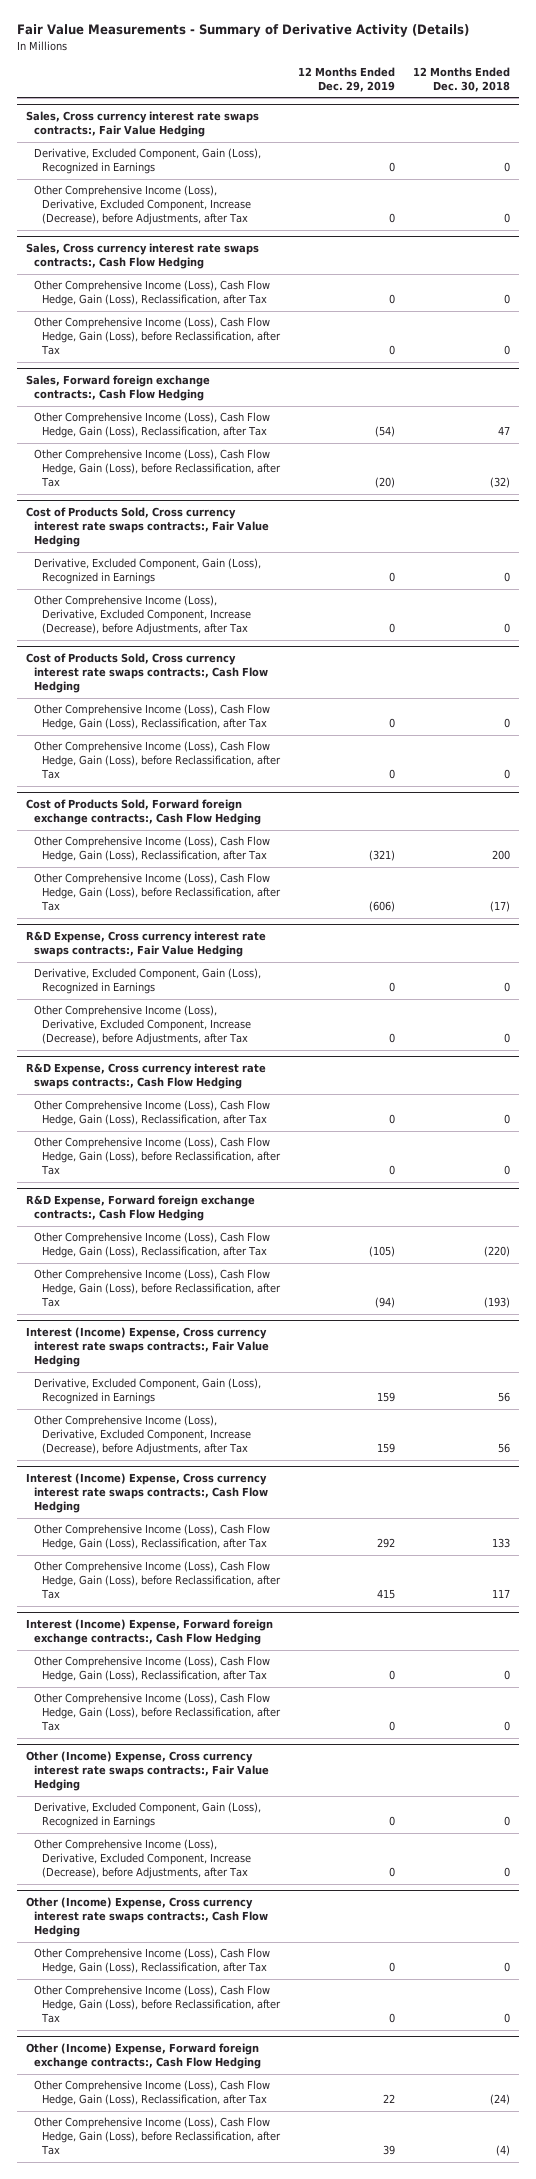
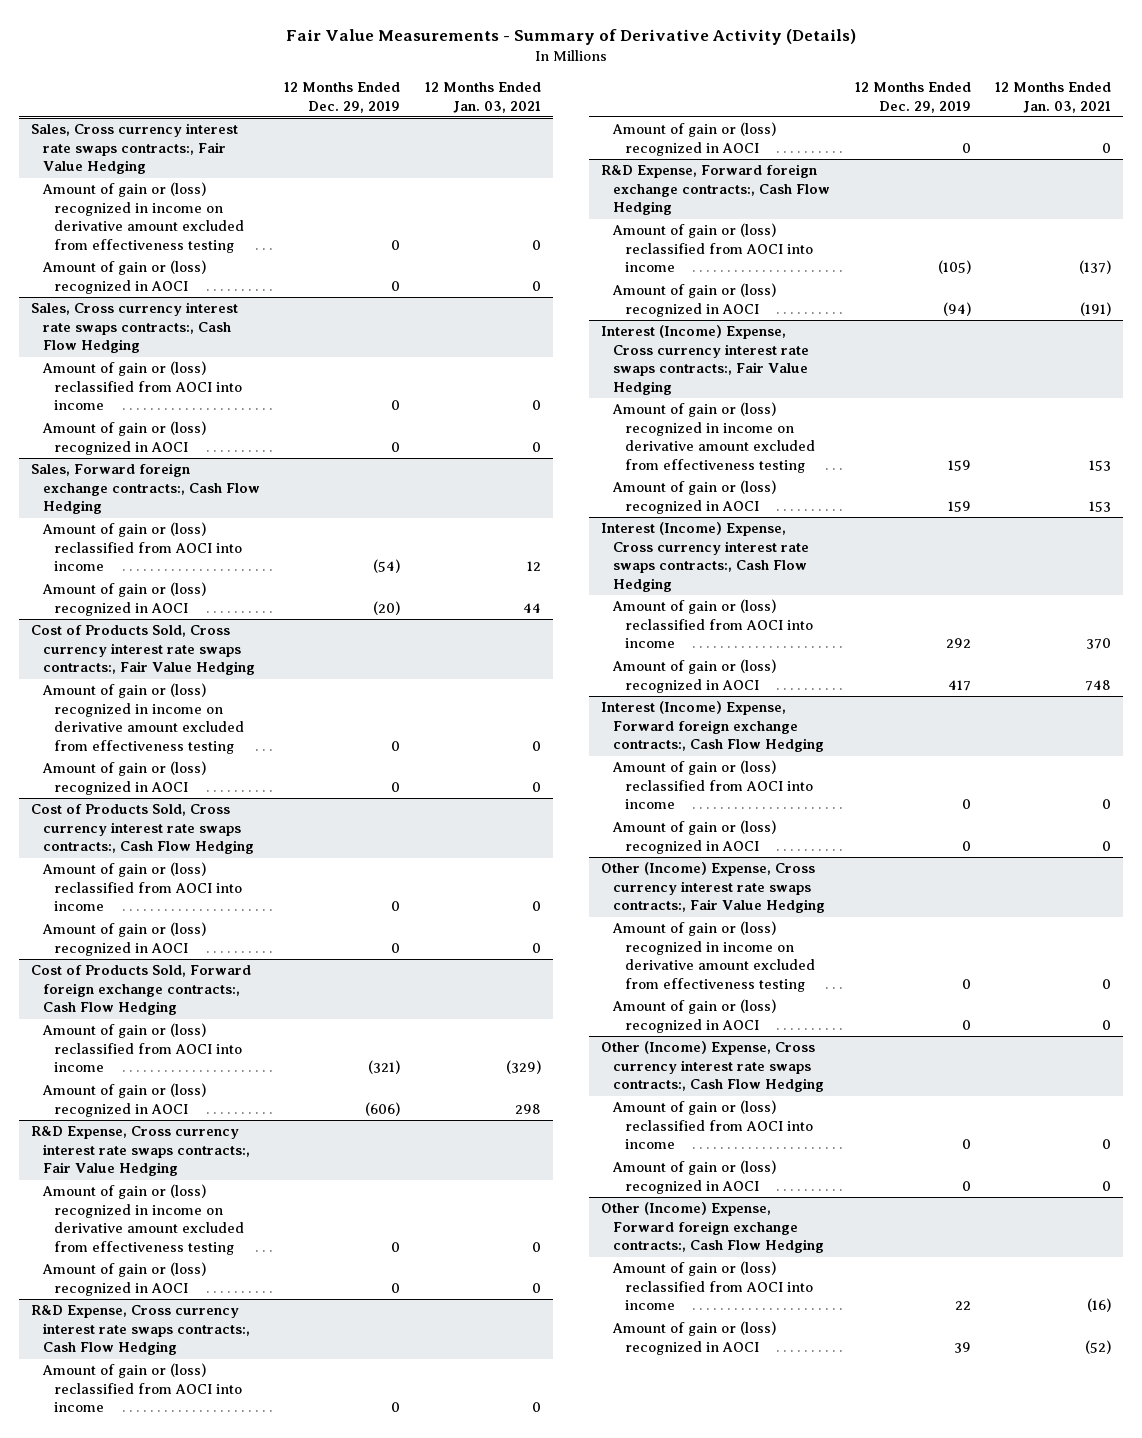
- | 12 Months Ended Dec. 29, 2019 | 12 Months Ended Dec. 30, 2018
+ | 12 Months Ended Dec. 29, 2019 | 12 Months Ended Jan. 03, 2021
@ Sales, Cross currency interest rate swaps contracts:, Fair Value Hedging
- Derivative, Excluded Component, Gain (Loss), Recognized in Earnings | 0 | 0
- Other Comprehensive Income (Loss), Derivative, Excluded Component, Increase (Decrease), before Adjustments, after Tax | 0 | 0
+ Amount of gain or (loss) recognized in income on derivative amount excluded from effectiveness testing | 0 | 0
+ Amount of gain or (loss) recognized in AOCI | 0 | 0
@ Sales, Cross currency interest rate swaps contracts:, Cash Flow Hedging
- Other Comprehensive Income (Loss), Cash Flow Hedge, Gain (Loss), Reclassification, after Tax | 0 | 0
- Other Comprehensive Income (Loss), Cash Flow Hedge, Gain (Loss), before Reclassification, after Tax | 0 | 0
+ Amount of gain or (loss) reclassified from AOCI into income | 0 | 0
+ Amount of gain or (loss) recognized in AOCI | 0 | 0
@ Sales, Forward foreign exchange contracts:, Cash Flow Hedging
- Other Comprehensive Income (Loss), Cash Flow Hedge, Gain (Loss), Reclassification, after Tax | (54) | 47
- Other Comprehensive Income (Loss), Cash Flow Hedge, Gain (Loss), before Reclassification, after Tax | (20) | (32)
+ Amount of gain or (loss) reclassified from AOCI into income | (54) | 12
+ Amount of gain or (loss) recognized in AOCI | (20) | 44
@ Cost of Products Sold, Cross currency interest rate swaps contracts:, Fair Value Hedging
- Derivative, Excluded Component, Gain (Loss), Recognized in Earnings | 0 | 0
- Other Comprehensive Income (Loss), Derivative, Excluded Component, Increase (Decrease), before Adjustments, after Tax | 0 | 0
+ Amount of gain or (loss) recognized in income on derivative amount excluded from effectiveness testing | 0 | 0
+ Amount of gain or (loss) recognized in AOCI | 0 | 0
@ Cost of Products Sold, Cross currency interest rate swaps contracts:, Cash Flow Hedging
- Other Comprehensive Income (Loss), Cash Flow Hedge, Gain (Loss), Reclassification, after Tax | 0 | 0
- Other Comprehensive Income (Loss), Cash Flow Hedge, Gain (Loss), before Reclassification, after Tax | 0 | 0
+ Amount of gain or (loss) reclassified from AOCI into income | 0 | 0
+ Amount of gain or (loss) recognized in AOCI | 0 | 0
@ Cost of Products Sold, Forward foreign exchange contracts:, Cash Flow Hedging
- Other Comprehensive Income (Loss), Cash Flow Hedge, Gain (Loss), Reclassification, after Tax | (321) | 200
- Other Comprehensive Income (Loss), Cash Flow Hedge, Gain (Loss), before Reclassification, after Tax | (606) | (17)
+ Amount of gain or (loss) reclassified from AOCI into income | (321) | (329)
+ Amount of gain or (loss) recognized in AOCI | (606) | 298
@ R&D Expense, Cross currency interest rate swaps contracts:, Fair Value Hedging
- Derivative, Excluded Component, Gain (Loss), Recognized in Earnings | 0 | 0
- Other Comprehensive Income (Loss), Derivative, Excluded Component, Increase (Decrease), before Adjustments, after Tax | 0 | 0
+ Amount of gain or (loss) recognized in income on derivative amount excluded from effectiveness testing | 0 | 0
+ Amount of gain or (loss) recognized in AOCI | 0 | 0
@ R&D Expense, Cross currency interest rate swaps contracts:, Cash Flow Hedging
- Other Comprehensive Income (Loss), Cash Flow Hedge, Gain (Loss), Reclassification, after Tax | 0 | 0
- Other Comprehensive Income (Loss), Cash Flow Hedge, Gain (Loss), before Reclassification, after Tax | 0 | 0
+ Amount of gain or (loss) reclassified from AOCI into income | 0 | 0
+ Amount of gain or (loss) recognized in AOCI | 0 | 0
@ R&D Expense, Forward foreign exchange contracts:, Cash Flow Hedging
- Other Comprehensive Income (Loss), Cash Flow Hedge, Gain (Loss), Reclassification, after Tax | (105) | (220)
- Other Comprehensive Income (Loss), Cash Flow Hedge, Gain (Loss), before Reclassification, after Tax | (94) | (193)
+ Amount of gain or (loss) reclassified from AOCI into income | (105) | (137)
+ Amount of gain or (loss) recognized in AOCI | (94) | (191)
@ Interest (Income) Expense, Cross currency interest rate swaps contracts:, Fair Value Hedging
- Derivative, Excluded Component, Gain (Loss), Recognized in Earnings | 159 | 56
- Other Comprehensive Income (Loss), Derivative, Excluded Component, Increase (Decrease), before Adjustments, after Tax | 159 | 56
+ Amount of gain or (loss) recognized in income on derivative amount excluded from effectiveness testing | 159 | 153
+ Amount of gain or (loss) recognized in AOCI | 159 | 153
@ Interest (Income) Expense, Cross currency interest rate swaps contracts:, Cash Flow Hedging
- Other Comprehensive Income (Loss), Cash Flow Hedge, Gain (Loss), Reclassification, after Tax | 292 | 133
- Other Comprehensive Income (Loss), Cash Flow Hedge, Gain (Loss), before Reclassification, after Tax | 415 | 117
+ Amount of gain or (loss) reclassified from AOCI into income | 292 | 370
+ Amount of gain or (loss) recognized in AOCI | 417 | 748
@ Interest (Income) Expense, Forward foreign exchange contracts:, Cash Flow Hedging
- Other Comprehensive Income (Loss), Cash Flow Hedge, Gain (Loss), Reclassification, after Tax | 0 | 0
- Other Comprehensive Income (Loss), Cash Flow Hedge, Gain (Loss), before Reclassification, after Tax | 0 | 0
+ Amount of gain or (loss) reclassified from AOCI into income | 0 | 0
+ Amount of gain or (loss) recognized in AOCI | 0 | 0
@ Other (Income) Expense, Cross currency interest rate swaps contracts:, Fair Value Hedging
- Derivative, Excluded Component, Gain (Loss), Recognized in Earnings | 0 | 0
- Other Comprehensive Income (Loss), Derivative, Excluded Component, Increase (Decrease), before Adjustments, after Tax | 0 | 0
+ Amount of gain or (loss) recognized in income on derivative amount excluded from effectiveness testing | 0 | 0
+ Amount of gain or (loss) recognized in AOCI | 0 | 0
@ Other (Income) Expense, Cross currency interest rate swaps contracts:, Cash Flow Hedging
- Other Comprehensive Income (Loss), Cash Flow Hedge, Gain (Loss), Reclassification, after Tax | 0 | 0
- Other Comprehensive Income (Loss), Cash Flow Hedge, Gain (Loss), before Reclassification, after Tax | 0 | 0
+ Amount of gain or (loss) reclassified from AOCI into income | 0 | 0
+ Amount of gain or (loss) recognized in AOCI | 0 | 0
@ Other (Income) Expense, Forward foreign exchange contracts:, Cash Flow Hedging
- Other Comprehensive Income (Loss), Cash Flow Hedge, Gain (Loss), Reclassification, after Tax | 22 | (24)
- Other Comprehensive Income (Loss), Cash Flow Hedge, Gain (Loss), before Reclassification, after Tax | 39 | (4)
+ Amount of gain or (loss) reclassified from AOCI into income | 22 | (16)
+ Amount of gain or (loss) recognized in AOCI | 39 | (52)

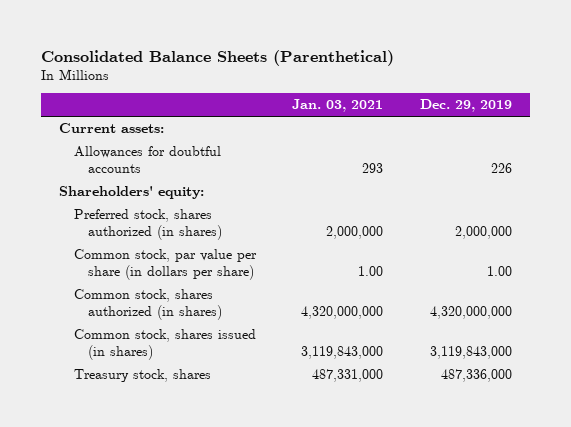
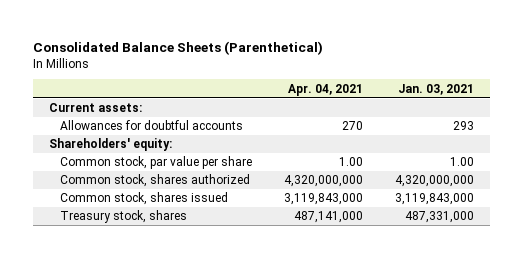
- | Jan. 03, 2021 | Dec. 29, 2019
+ | Apr. 04, 2021 | Jan. 03, 2021
- Preferred stock, shares authorized (in shares) | 2,000,000 | 2,000,000
- Common stock, par value per share (in dollars per share) | 1.00 | 1.00
- Common stock, shares authorized (in shares) | 4,320,000,000 | 4,320,000,000
- Common stock, shares issued (in shares) | 3,119,843,000 | 3,119,843,000
+ Common stock, par value per share | 1.00 | 1.00
+ Common stock, shares authorized | 4,320,000,000 | 4,320,000,000
+ Common stock, shares issued | 3,119,843,000 | 3,119,843,000

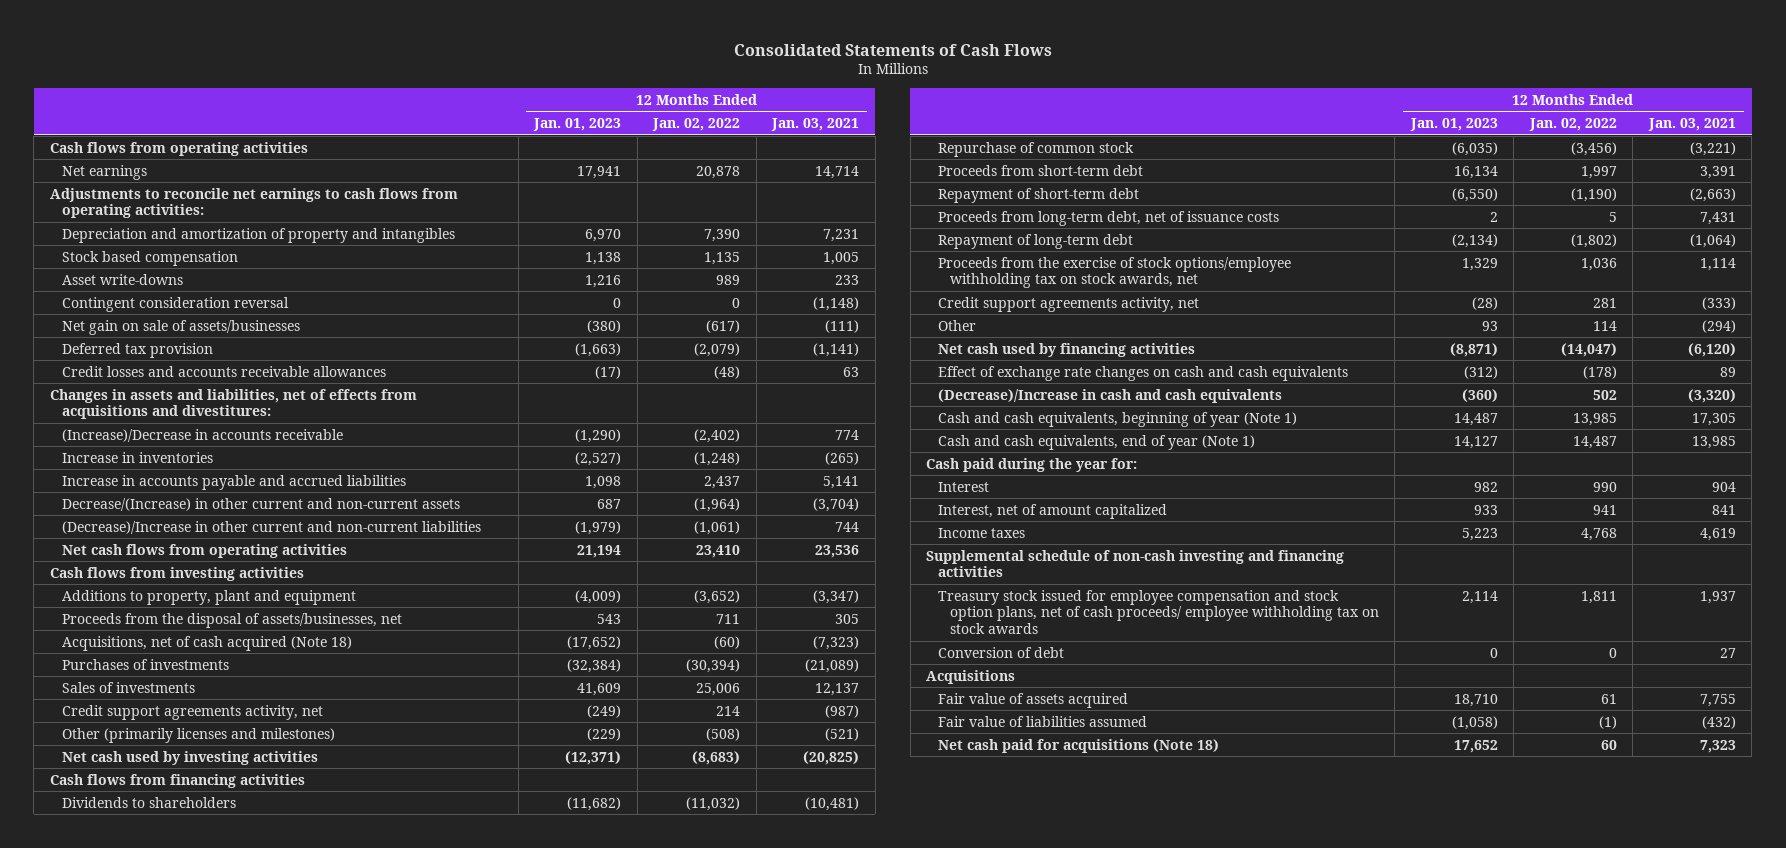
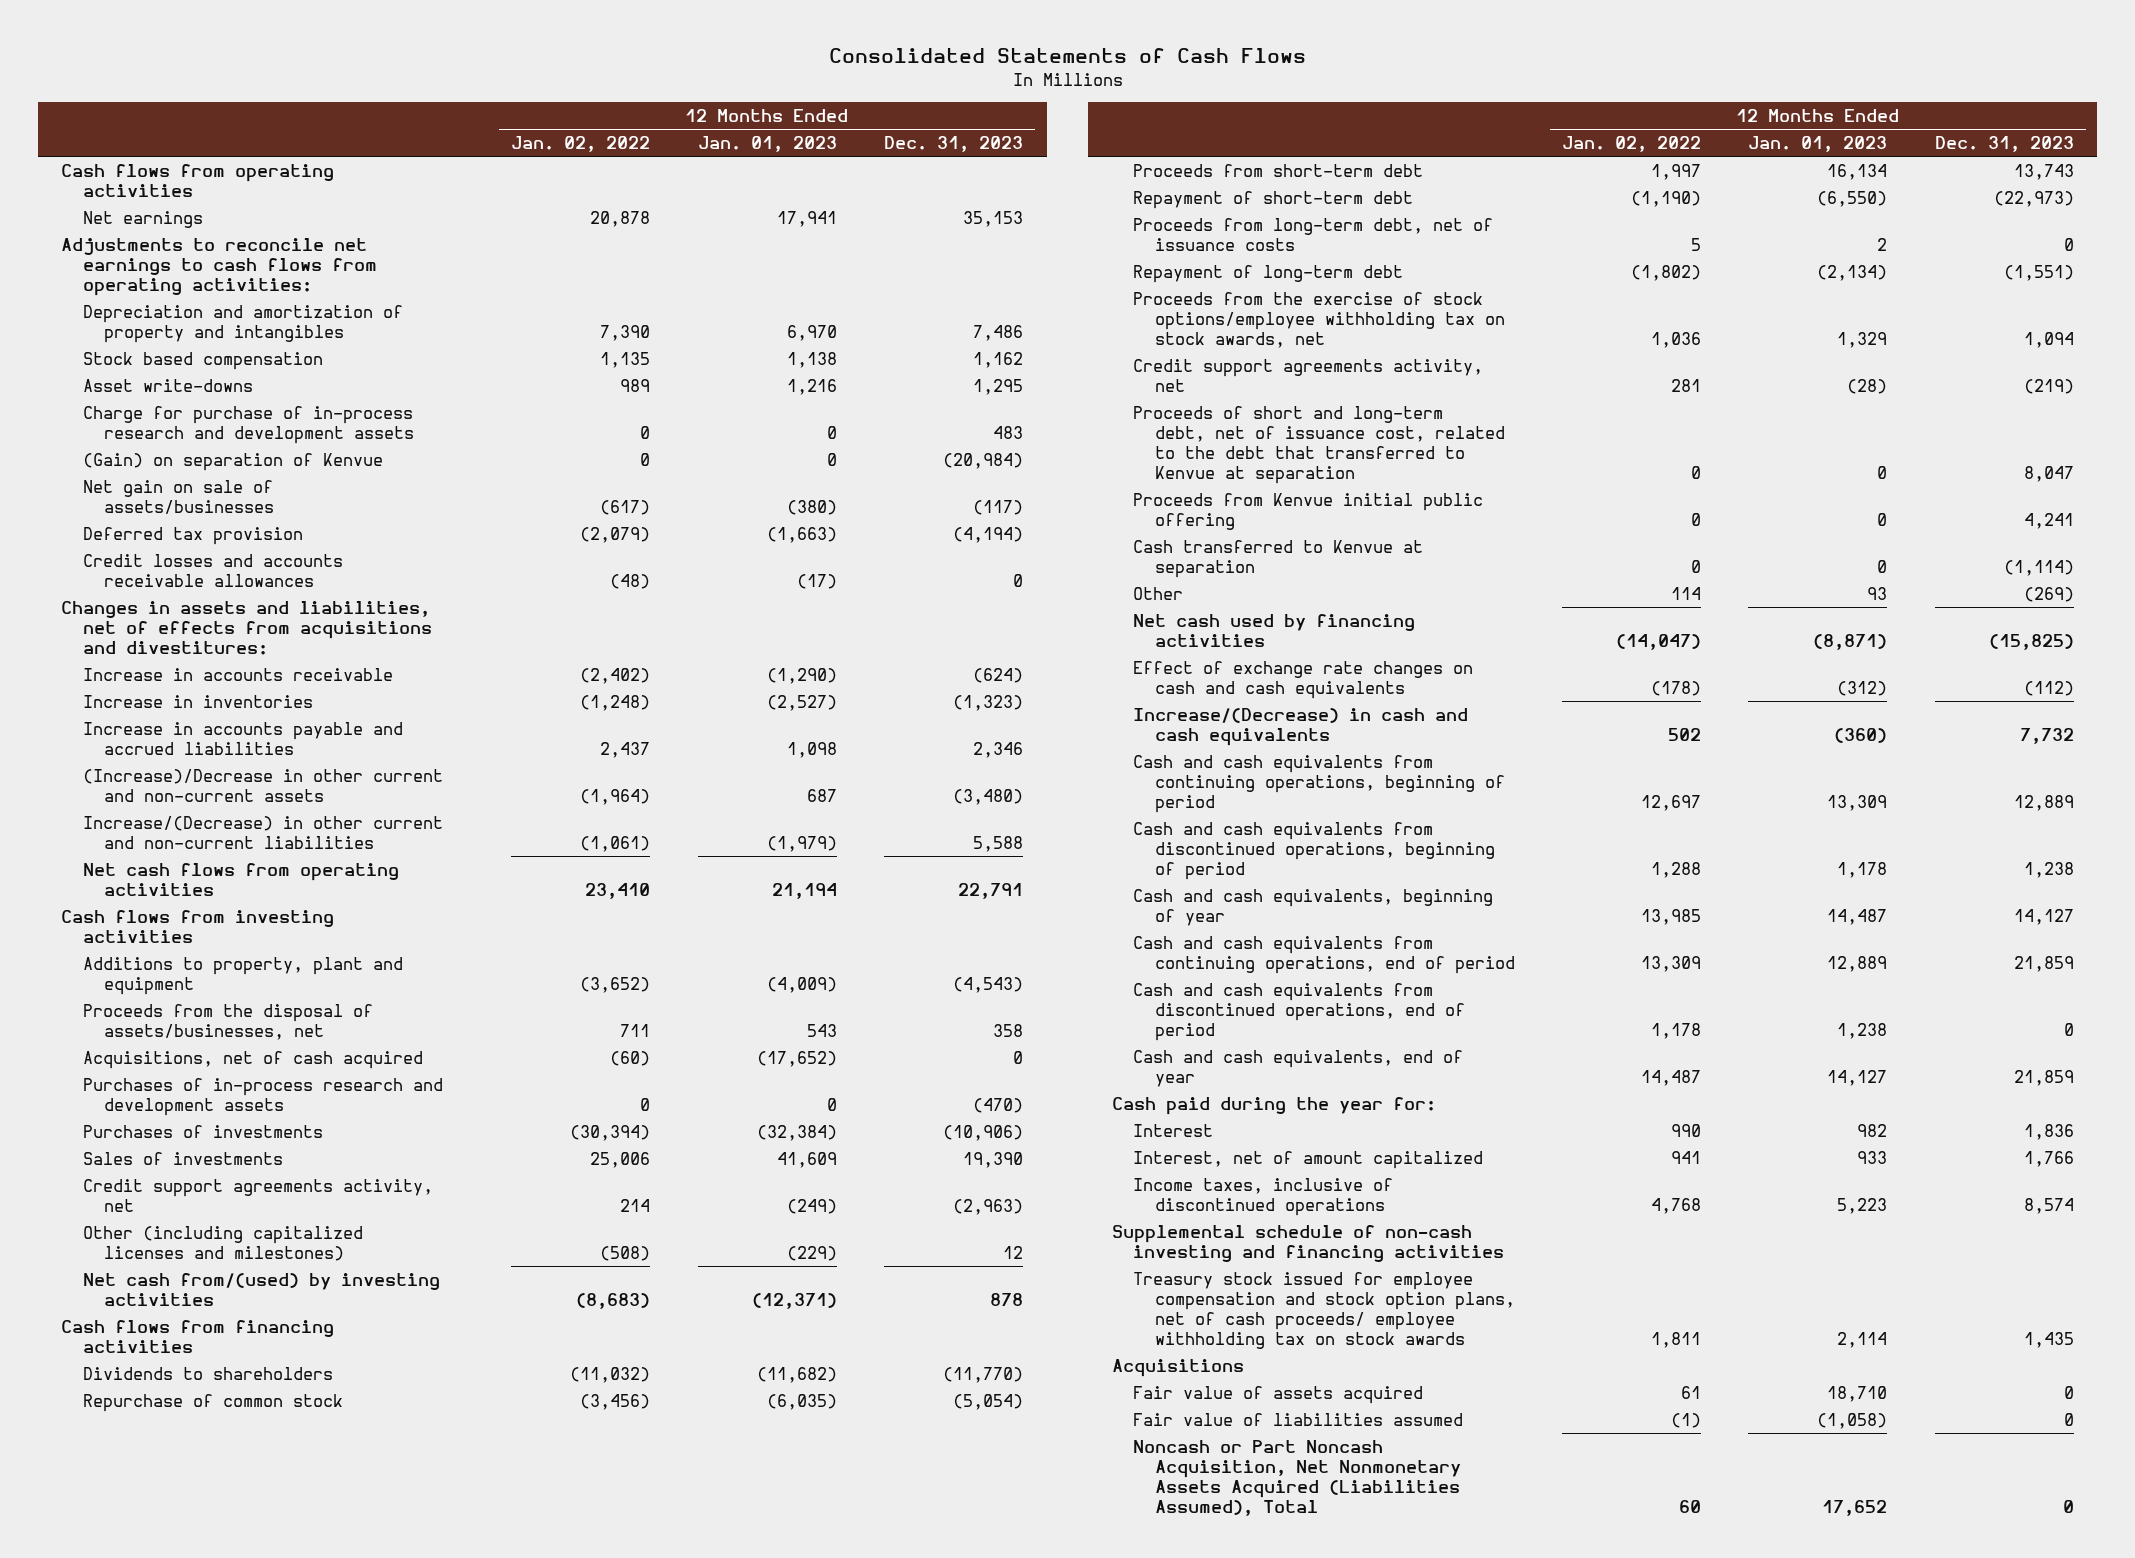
- | 12 Months Ended Jan. 01, 2023 | 12 Months Ended Jan. 02, 2022 | 12 Months Ended Jan. 03, 2021
+ | 12 Months Ended Jan. 02, 2022 | 12 Months Ended Jan. 01, 2023 | 12 Months Ended Dec. 31, 2023
- Contingent consideration reversal | 0 | 0 | (1,148)
+ Charge for purchase of in-process research and development assets | 0 | 0 | 483
+ (Gain) on separation of Kenvue | 0 | 0 | (20,984)
- (Increase)/Decrease in accounts receivable | (1,290) | (2,402) | 774
+ Increase in accounts receivable | (2,402) | (1,290) | (624)
- Decrease/(Increase) in other current and non-current assets | 687 | (1,964) | (3,704)
- (Decrease)/Increase in other current and non-current liabilities | (1,979) | (1,061) | 744
+ (Increase)/Decrease in other current and non-current assets | (1,964) | 687 | (3,480)
+ Increase/(Decrease) in other current and non-current liabilities | (1,061) | (1,979) | 5,588
- Acquisitions, net of cash acquired (Note 18) | (17,652) | (60) | (7,323)
+ Acquisitions, net of cash acquired | (60) | (17,652) | 0
+ Purchases of in-process research and development assets | 0 | 0 | (470)
- Other (primarily licenses and milestones) | (229) | (508) | (521)
- Net cash used by investing activities | (12,371) | (8,683) | (20,825)
+ Other (including capitalized licenses and milestones) | (508) | (229) | 12
+ Net cash from/(used) by investing activities | (8,683) | (12,371) | 878
+ Proceeds of short and long-term debt, net of issuance cost, related to the debt that transferred to Kenvue at separation | 0 | 0 | 8,047
+ Proceeds from Kenvue initial public offering | 0 | 0 | 4,241
+ Cash transferred to Kenvue at separation | 0 | 0 | (1,114)
- (Decrease)/Increase in cash and cash equivalents | (360) | 502 | (3,320)
- Cash and cash equivalents, beginning of year (Note 1) | 14,487 | 13,985 | 17,305
- Cash and cash equivalents, end of year (Note 1) | 14,127 | 14,487 | 13,985
+ Increase/(Decrease) in cash and cash equivalents | 502 | (360) | 7,732
+ Cash and cash equivalents from continuing operations, beginning of period | 12,697 | 13,309 | 12,889
+ Cash and cash equivalents from discontinued operations, beginning of period | 1,288 | 1,178 | 1,238
+ Cash and cash equivalents, beginning of year | 13,985 | 14,487 | 14,127
+ Cash and cash equivalents from continuing operations, end of period | 13,309 | 12,889 | 21,859
+ Cash and cash equivalents from discontinued operations, end of period | 1,178 | 1,238 | 0
+ Cash and cash equivalents, end of year | 14,487 | 14,127 | 21,859
- Income taxes | 5,223 | 4,768 | 4,619
+ Income taxes, inclusive of discontinued operations | 4,768 | 5,223 | 8,574
- Conversion of debt | 0 | 0 | 27
- Net cash paid for acquisitions (Note 18) | 17,652 | 60 | 7,323
+ Noncash or Part Noncash Acquisition, Net Nonmonetary Assets Acquired (Liabilities Assumed), Total | 60 | 17,652 | 0

